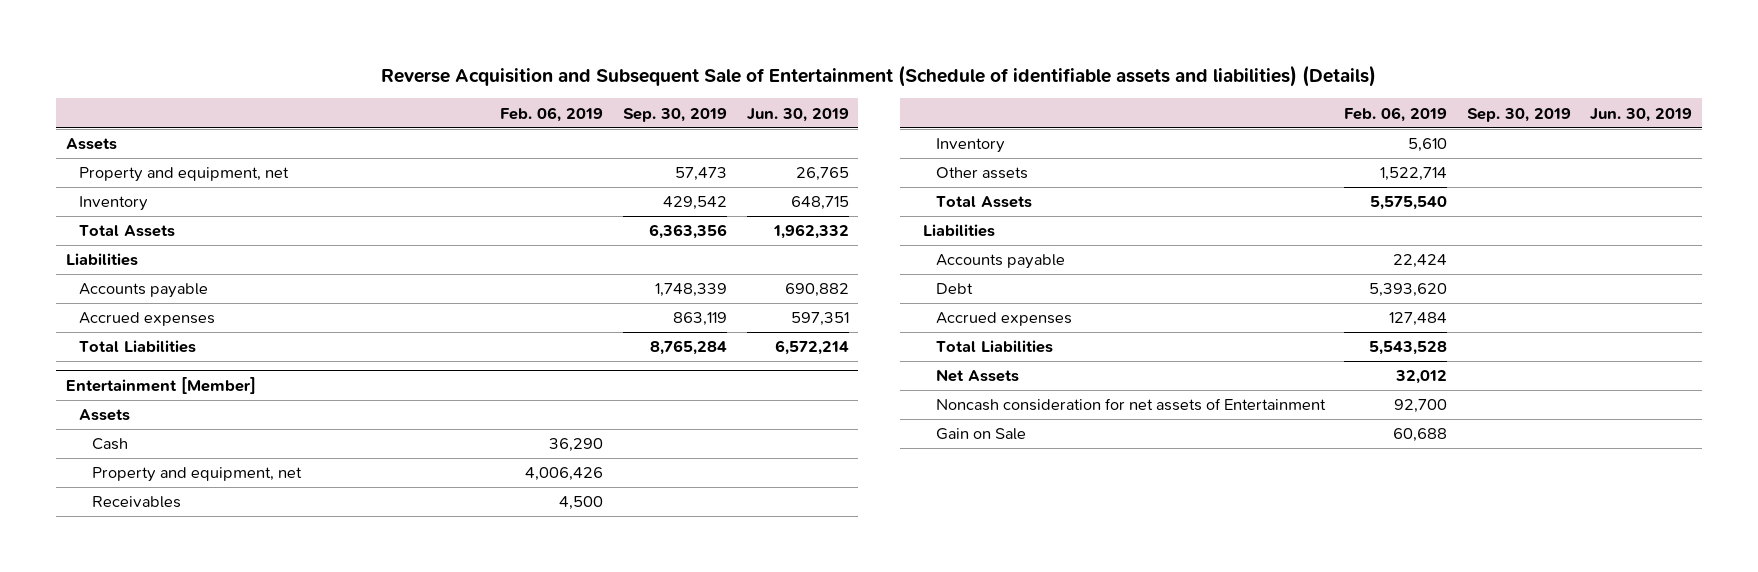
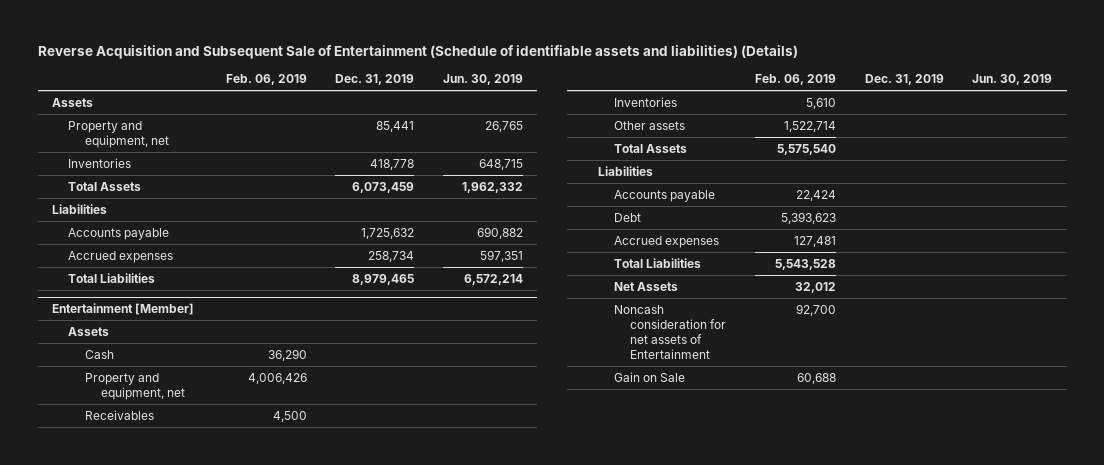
- | Feb. 06, 2019 | Sep. 30, 2019 | Jun. 30, 2019
+ | Feb. 06, 2019 | Dec. 31, 2019 | Jun. 30, 2019
- Inventory | | 429,542 | 648,715
+ Inventories | | 418,778 | 648,715
@ Entertainment [Member]
- Inventory | 5,610 | |
+ Inventories | 5,610 | |
- Debt | 5,393,620 | |
- Accrued expenses | 127,484 | |
+ Debt | 5,393,623 | |
+ Accrued expenses | 127,481 | |

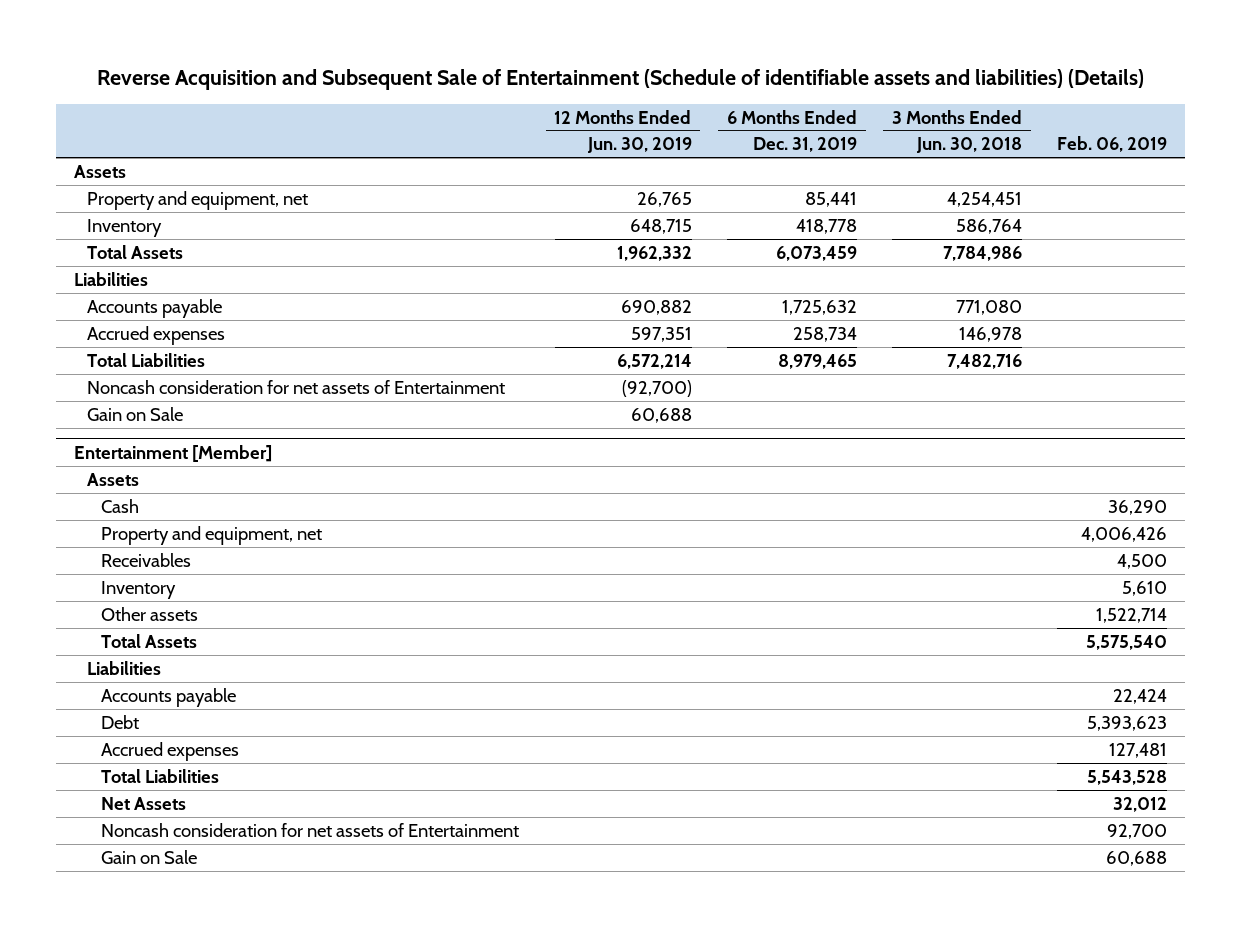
- | Feb. 06, 2019 | Dec. 31, 2019 | Jun. 30, 2019
+ | 12 Months Ended Jun. 30, 2019 | 6 Months Ended Dec. 31, 2019 | 3 Months Ended Jun. 30, 2018 | Feb. 06, 2019
- Inventories | | 418,778 | 648,715
+ Inventory | 648,715 | 418,778 | 586,764 |
+ Noncash consideration for net assets of Entertainment | (92,700) | | |
+ Gain on Sale | 60,688 | | |
@ Entertainment [Member]
- Inventories | 5,610 | |
+ Inventory | | | | 5,610

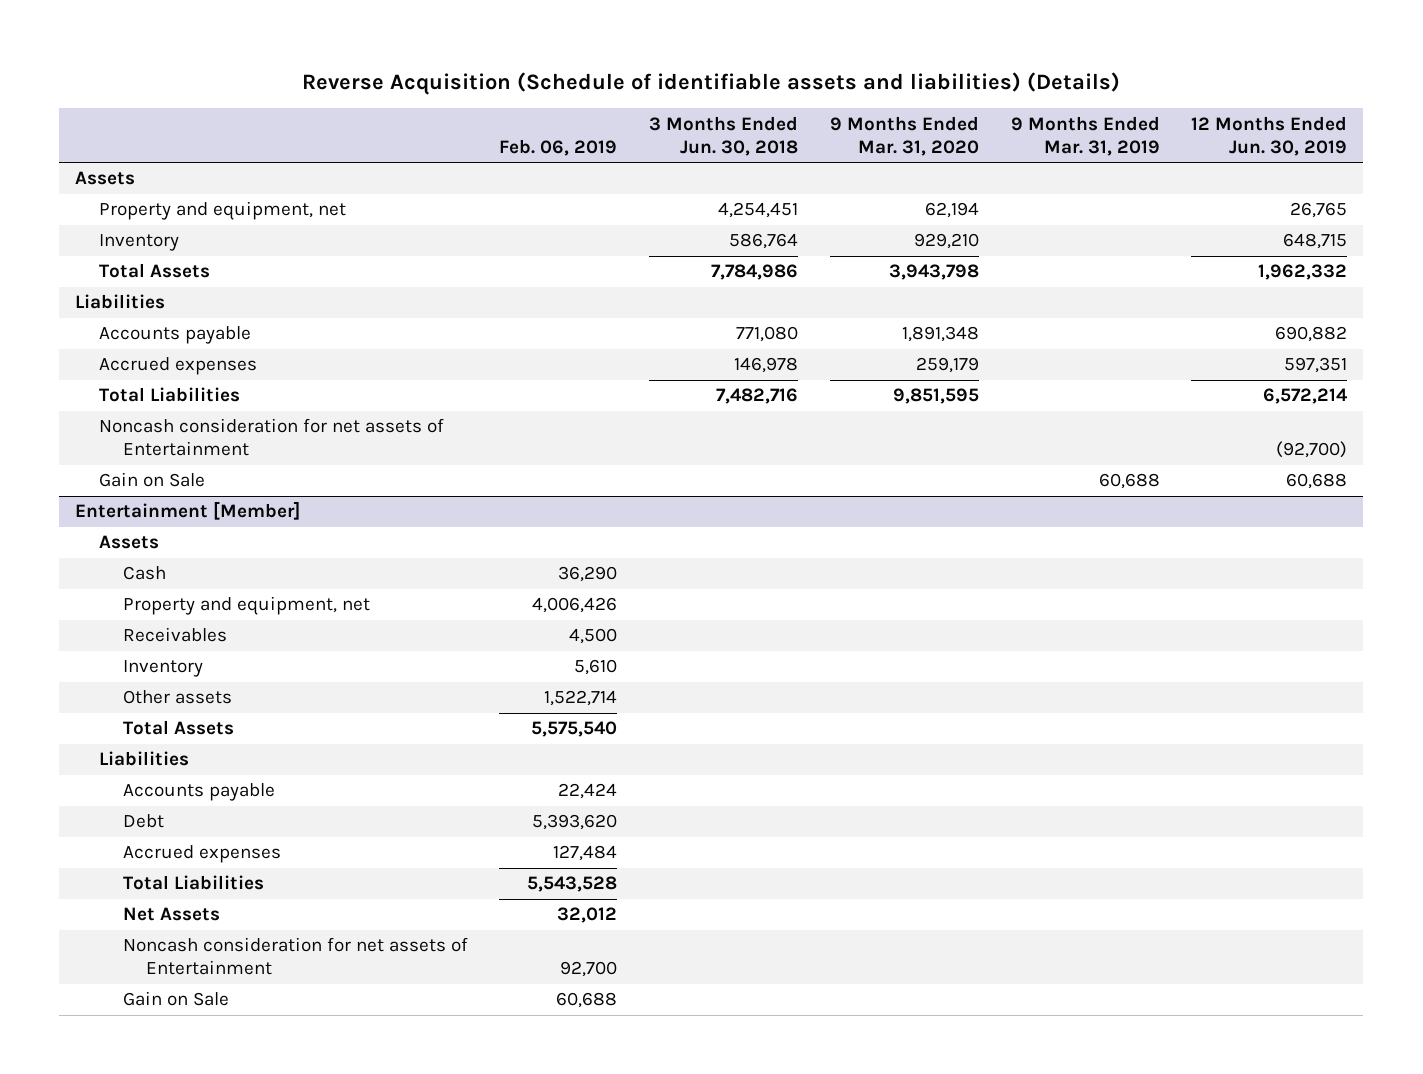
- Reverse Acquisition and Subsequent Sale of Entertainment (Schedule of identifiable assets and liabilities) (Details)
+ Reverse Acquisition (Schedule of identifiable assets and liabilities) (Details)
- | 12 Months Ended Jun. 30, 2019 | 6 Months Ended Dec. 31, 2019 | 3 Months Ended Jun. 30, 2018 | Feb. 06, 2019
+ | Feb. 06, 2019 | 3 Months Ended Jun. 30, 2018 | 9 Months Ended Mar. 31, 2020 | 9 Months Ended Mar. 31, 2019 | 12 Months Ended Jun. 30, 2019
@ Entertainment [Member]
- Debt | | | | 5,393,623
- Accrued expenses | | | | 127,481
+ Debt | 5,393,620 | | | |
+ Accrued expenses | 127,484 | | | |

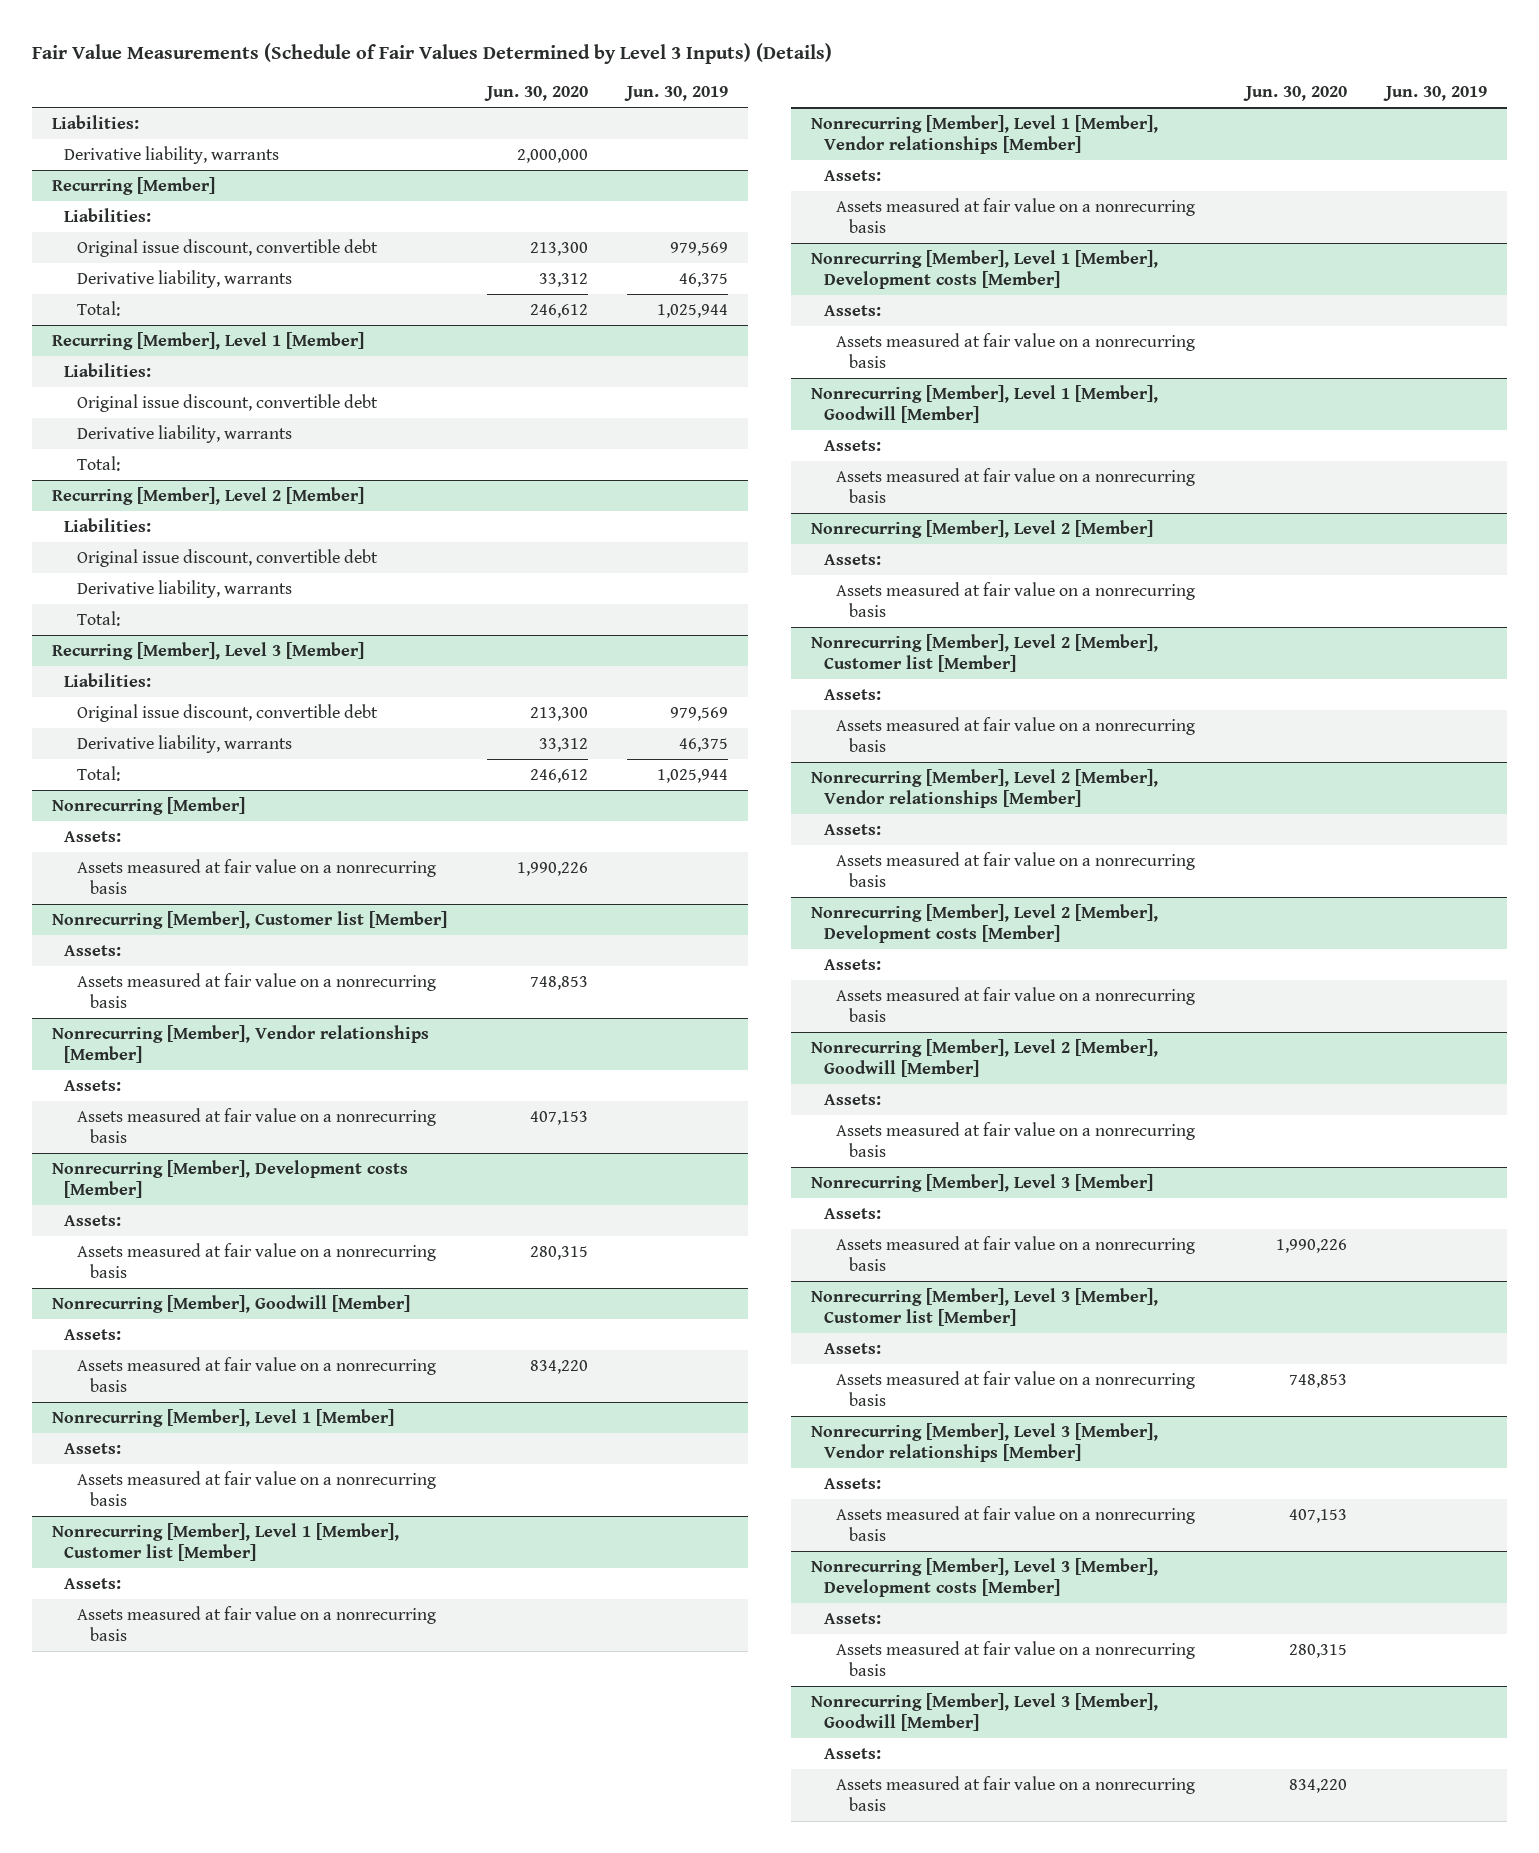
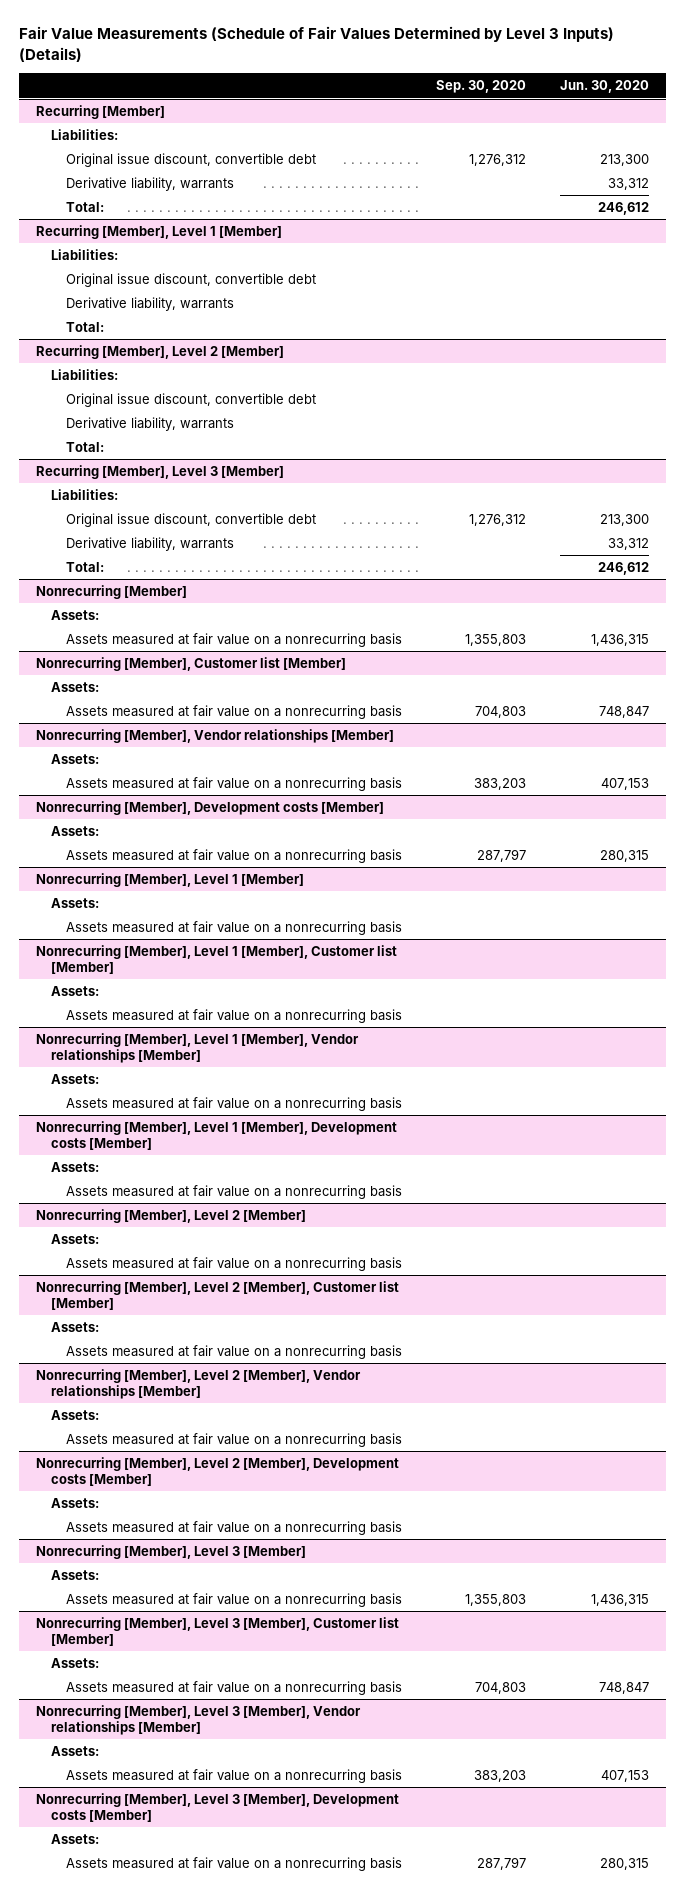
- | Jun. 30, 2020 | Jun. 30, 2019
+ | Sep. 30, 2020 | Jun. 30, 2020
- Liabilities:
- Derivative liability, warrants | 2,000,000 |
@ Nonrecurring [Member]
- Assets measured at fair value on a nonrecurring basis | 1,990,226 |
+ Assets measured at fair value on a nonrecurring basis | 1,355,803 | 1,436,315
@ Nonrecurring [Member], Customer list [Member]
- Assets measured at fair value on a nonrecurring basis | 748,853 |
+ Assets measured at fair value on a nonrecurring basis | 704,803 | 748,847
- Nonrecurring [Member], Goodwill [Member]
- Assets:
- Assets measured at fair value on a nonrecurring basis | 834,220 |
- Nonrecurring [Member], Level 1 [Member], Goodwill [Member]
- Assets:
- Assets measured at fair value on a nonrecurring basis
- Nonrecurring [Member], Level 2 [Member], Goodwill [Member]
- Assets:
- Assets measured at fair value on a nonrecurring basis
@ Nonrecurring [Member], Level 3 [Member]
- Assets measured at fair value on a nonrecurring basis | 1,990,226 |
+ Assets measured at fair value on a nonrecurring basis | 1,355,803 | 1,436,315
@ Nonrecurring [Member], Level 3 [Member], Customer list [Member]
- Assets measured at fair value on a nonrecurring basis | 748,853 |
+ Assets measured at fair value on a nonrecurring basis | 704,803 | 748,847
- Nonrecurring [Member], Level 3 [Member], Goodwill [Member]
- Assets:
- Assets measured at fair value on a nonrecurring basis | 834,220 |

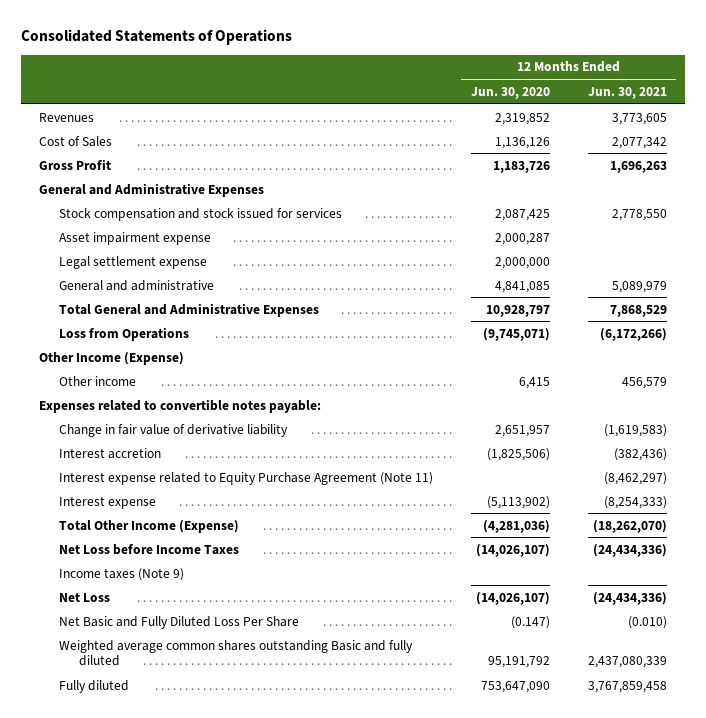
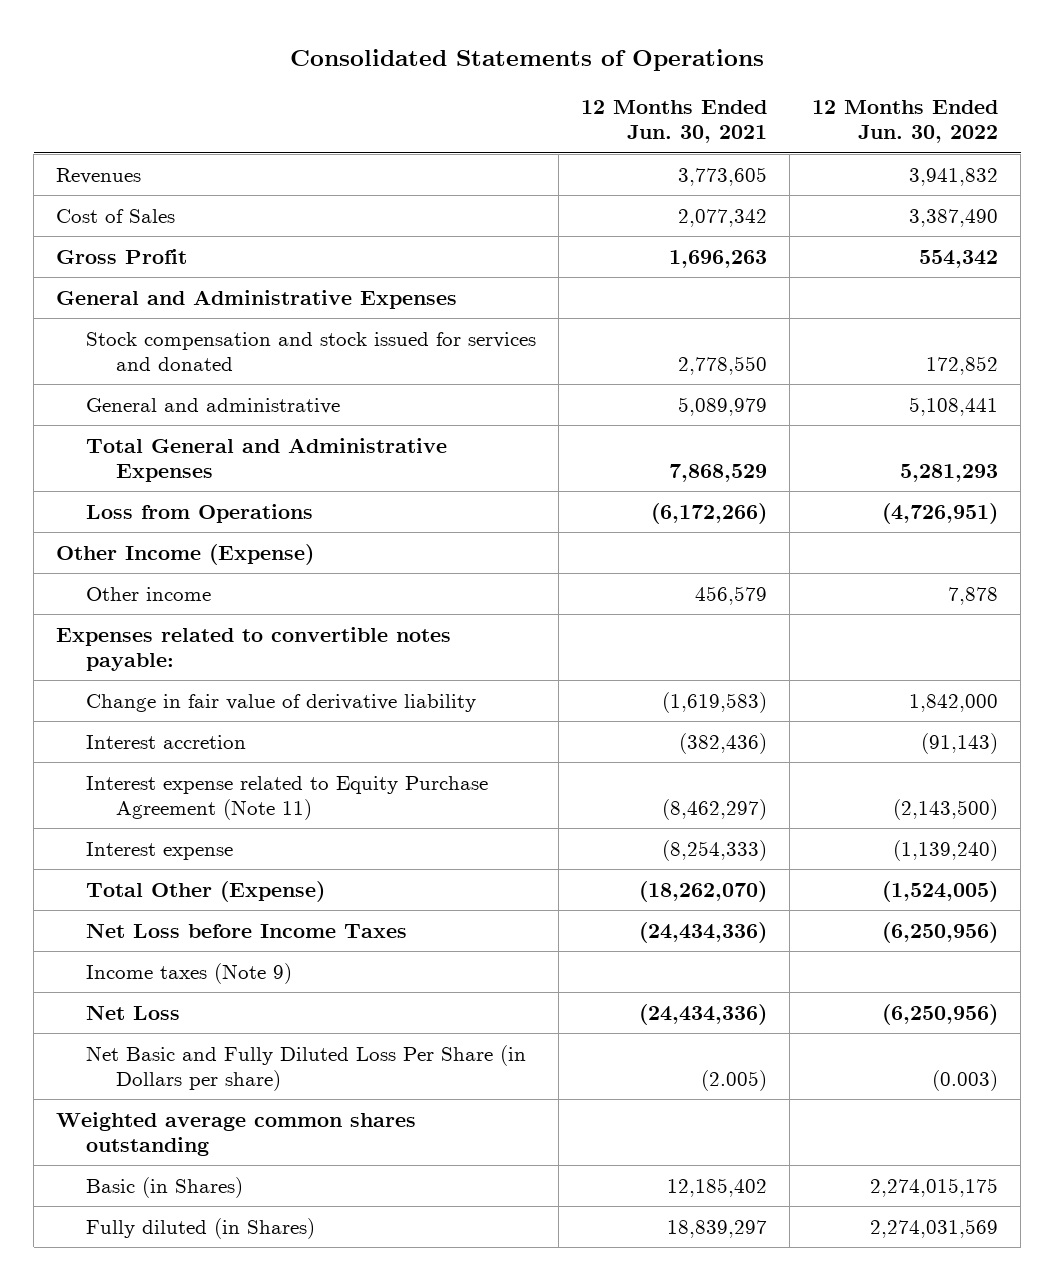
- | 12 Months Ended Jun. 30, 2020 | 12 Months Ended Jun. 30, 2021
+ | 12 Months Ended Jun. 30, 2021 | 12 Months Ended Jun. 30, 2022
- Stock compensation and stock issued for services | 2,087,425 | 2,778,550
- Asset impairment expense | 2,000,287 |
- Legal settlement expense | 2,000,000 |
+ Stock compensation and stock issued for services and donated | 2,778,550 | 172,852
- Total Other Income (Expense) | (4,281,036) | (18,262,070)
+ Total Other (Expense) | (18,262,070) | (1,524,005)
- Net Basic and Fully Diluted Loss Per Share | (0.147) | (0.010)
- Weighted average common shares outstanding Basic and fully diluted | 95,191,792 | 2,437,080,339
- Fully diluted | 753,647,090 | 3,767,859,458
+ Net Basic and Fully Diluted Loss Per Share (in Dollars per share) | (2.005) | (0.003)
+ Weighted average common shares outstanding
+ Basic (in Shares) | 12,185,402 | 2,274,015,175
+ Fully diluted (in Shares) | 18,839,297 | 2,274,031,569

